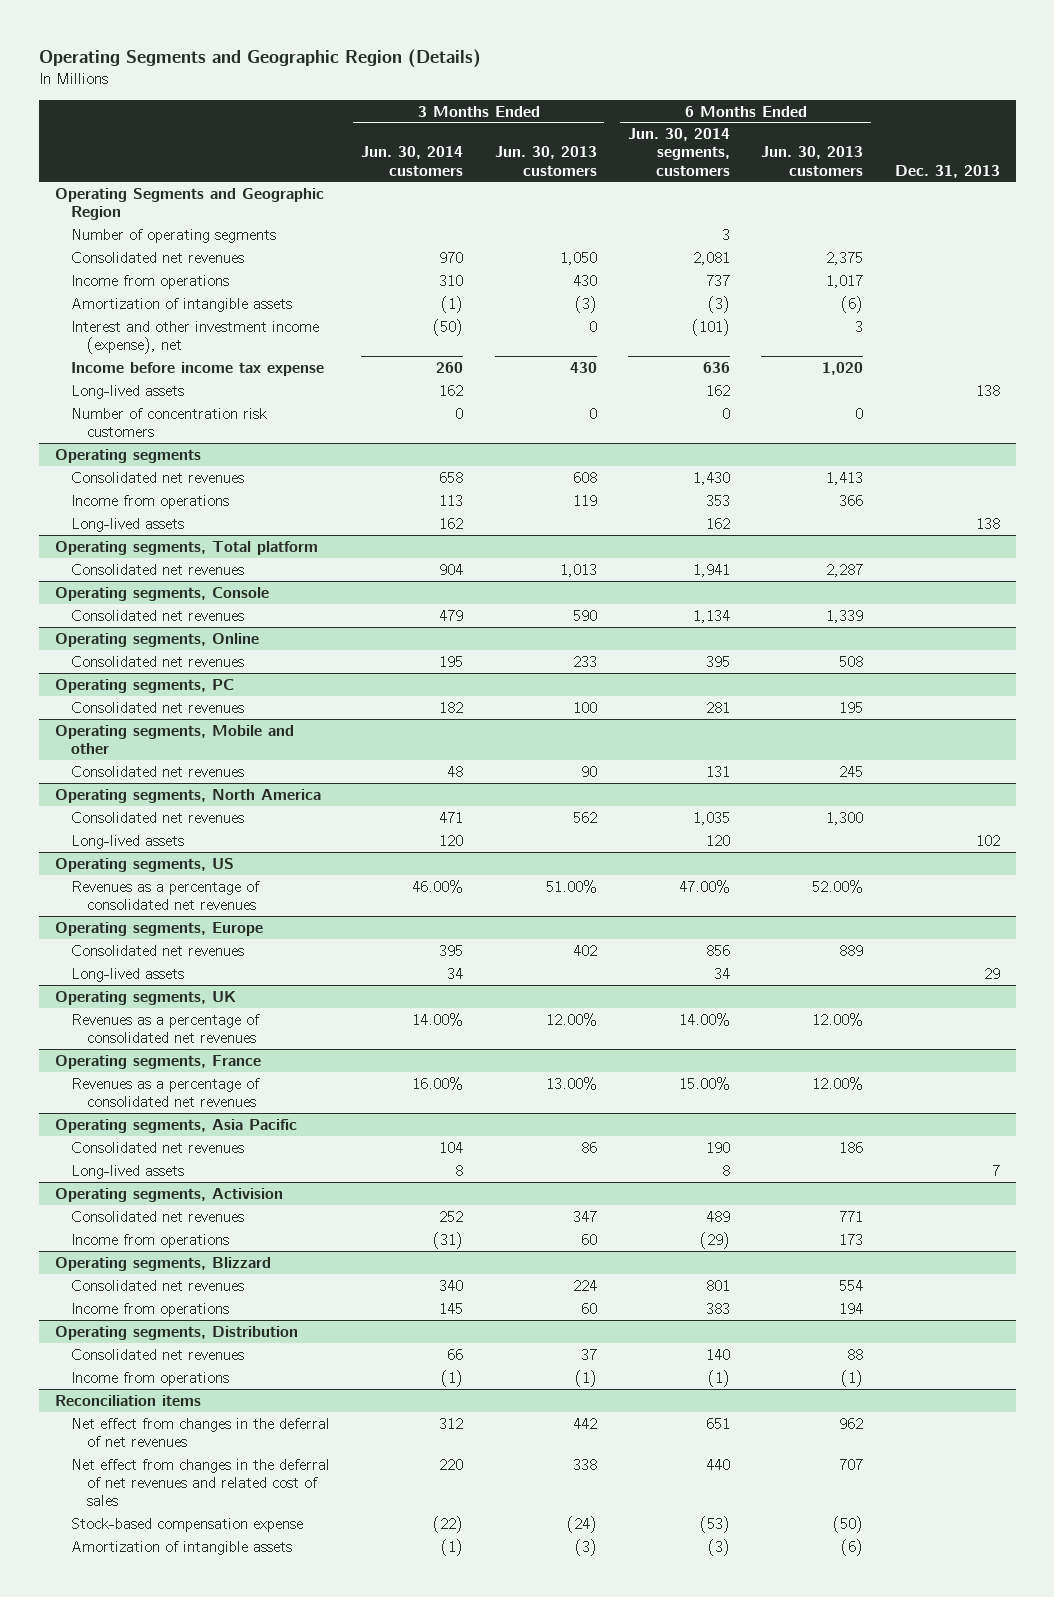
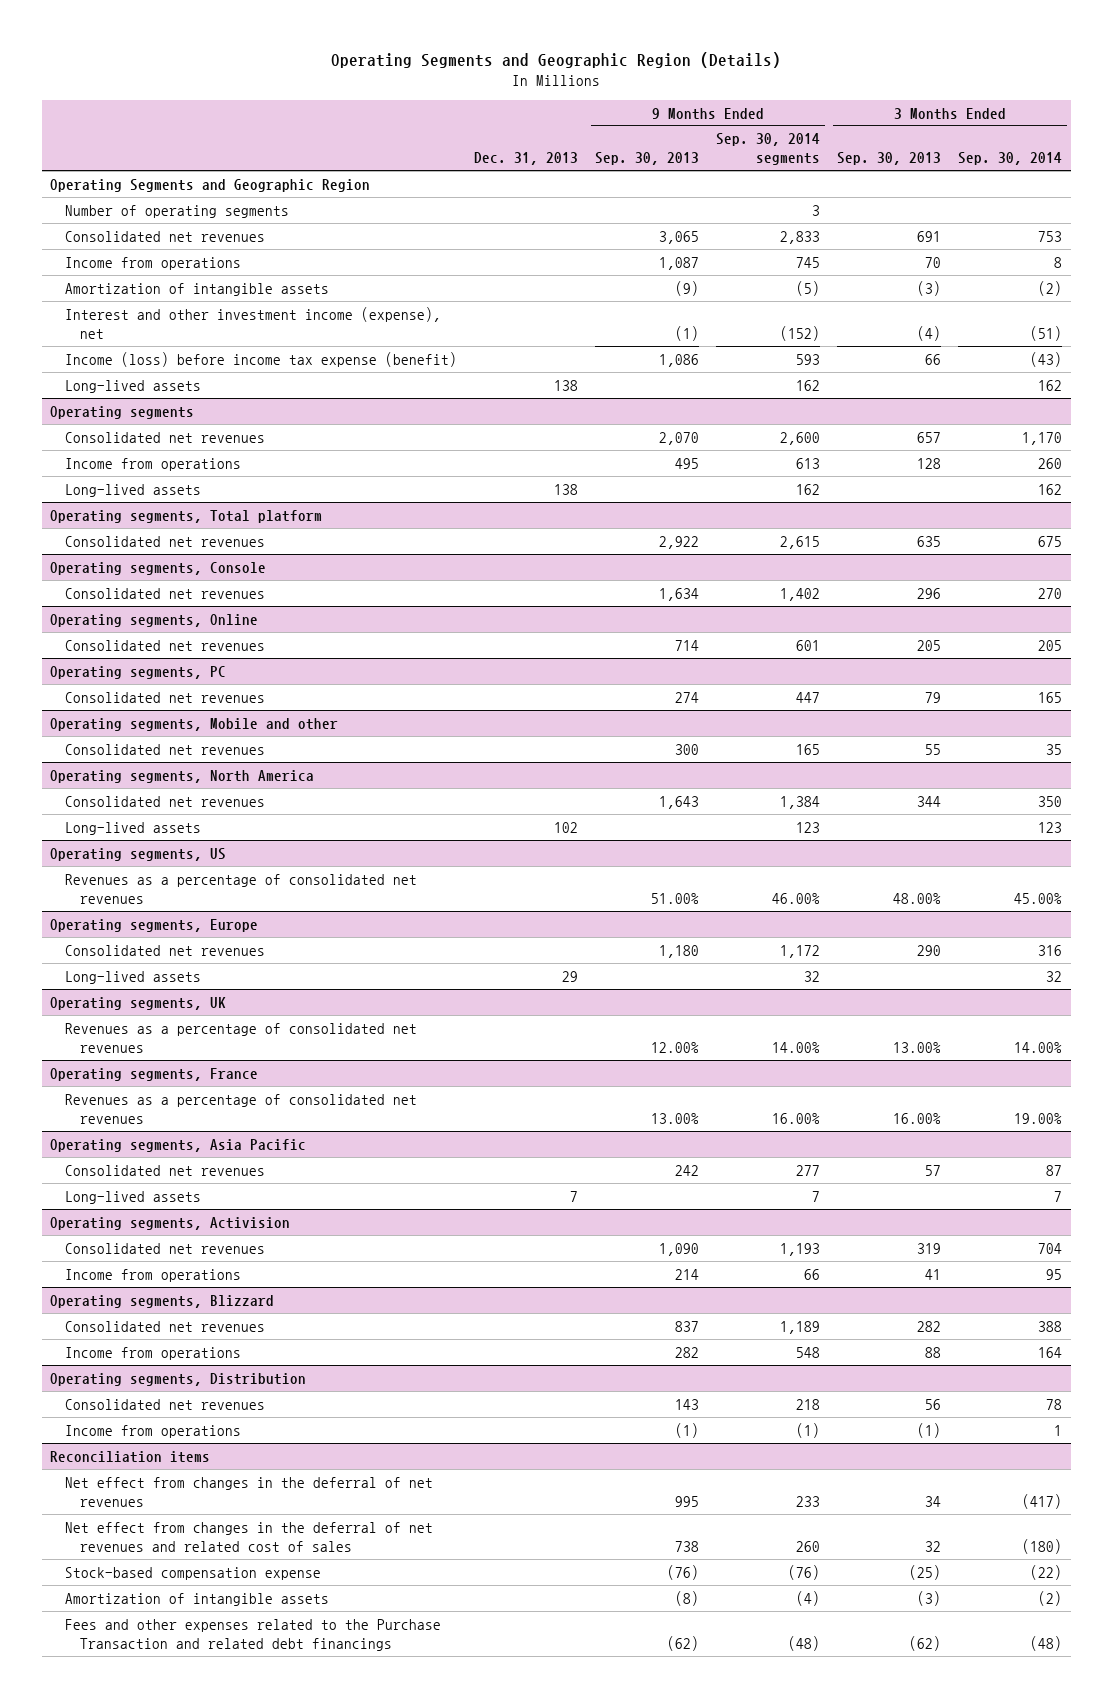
- | 3 Months Ended Jun. 30, 2014 customers | 3 Months Ended Jun. 30, 2013 customers | 6 Months Ended Jun. 30, 2014 segments, customers | 6 Months Ended Jun. 30, 2013 customers | Dec. 31, 2013
+ | Dec. 31, 2013 | 9 Months Ended Sep. 30, 2013 | 9 Months Ended Sep. 30, 2014 segments | 3 Months Ended Sep. 30, 2013 | 3 Months Ended Sep. 30, 2014
- Income before income tax expense | 260 | 430 | 636 | 1,020 |
+ Income (loss) before income tax expense (benefit) | | 1,086 | 593 | 66 | (43)
- Number of concentration risk customers | 0 | 0 | 0 | 0 |
@ Reconciliation items
+ Fees and other expenses related to the Purchase Transaction and related debt financings | | (62) | (48) | (62) | (48)

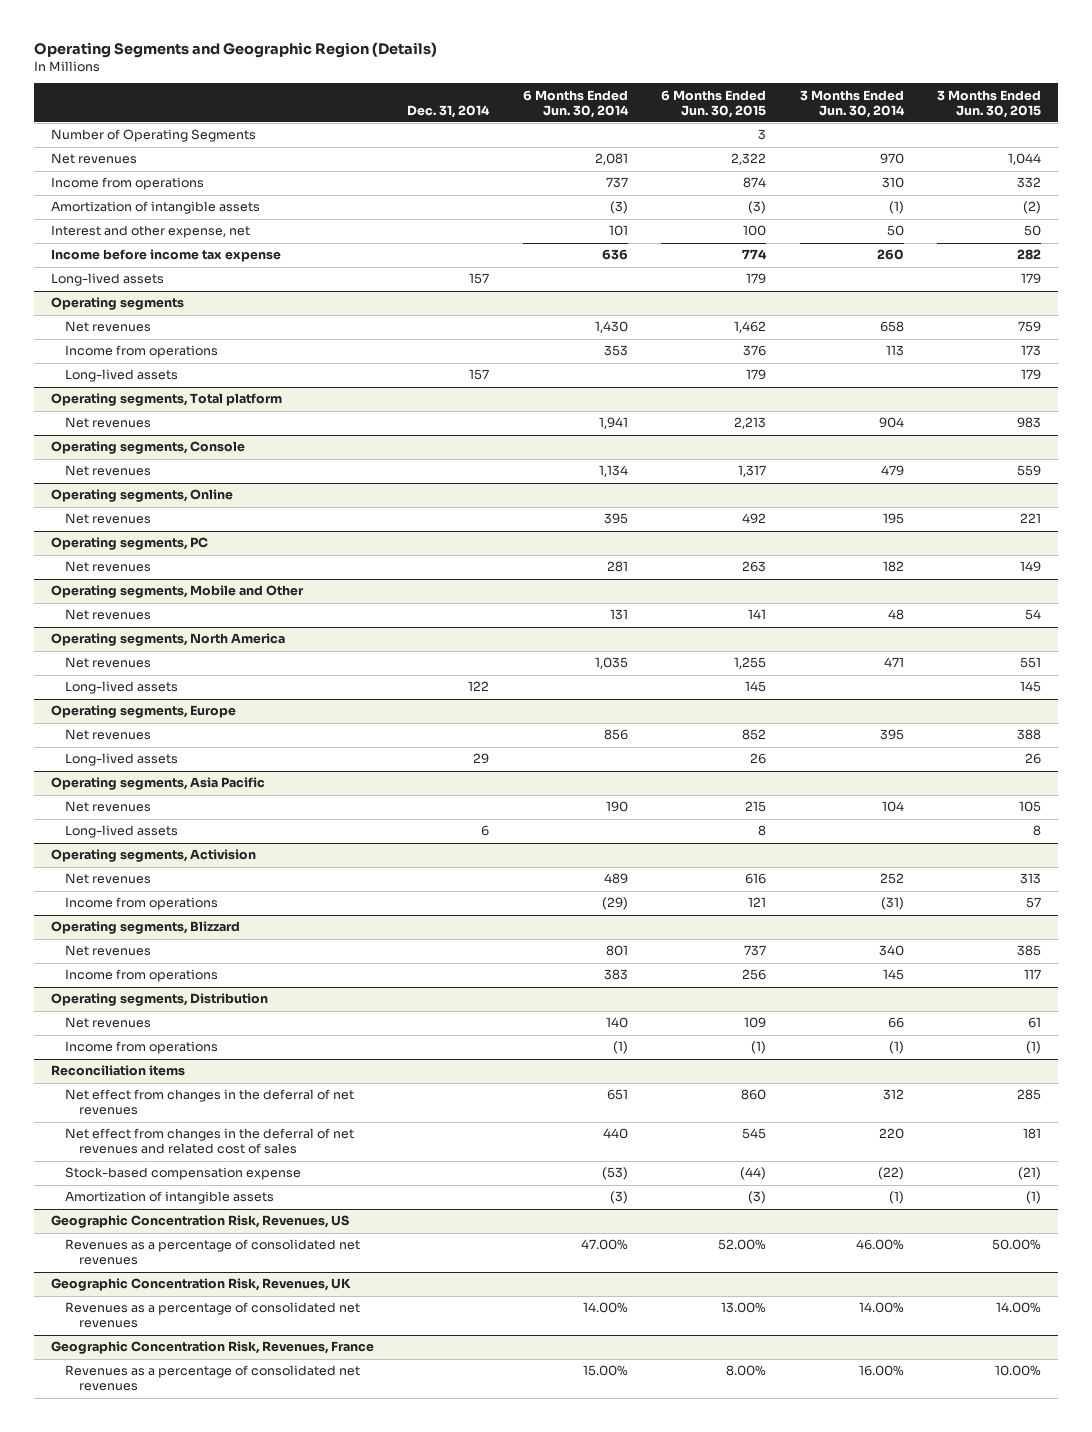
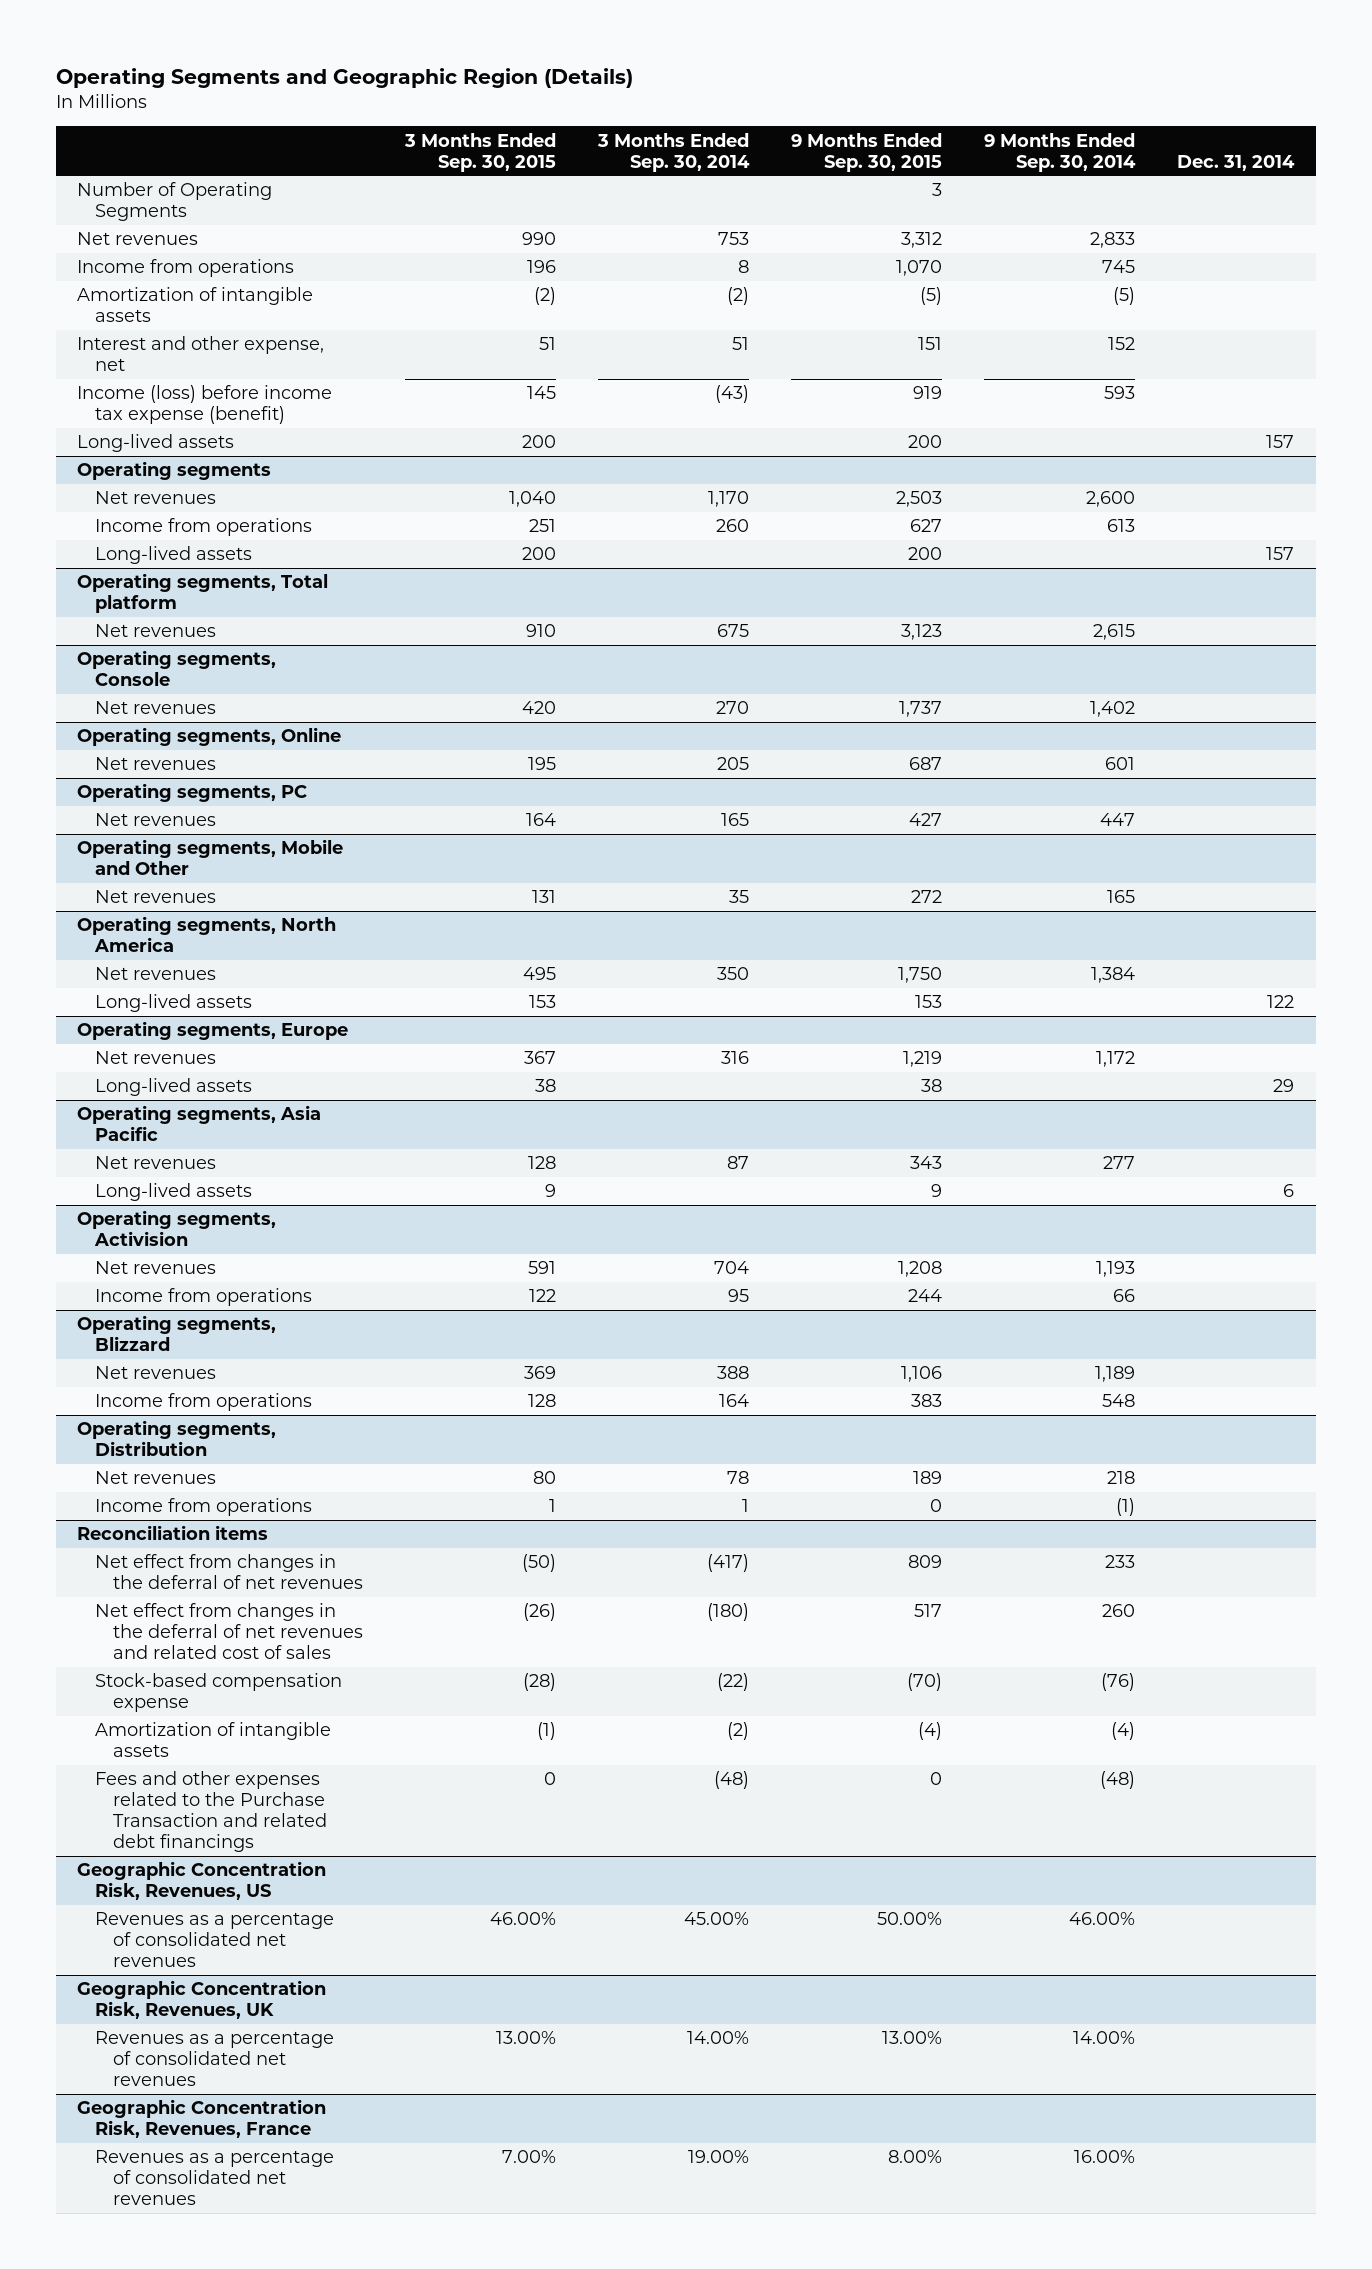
- | Dec. 31, 2014 | 6 Months Ended Jun. 30, 2014 | 6 Months Ended Jun. 30, 2015 | 3 Months Ended Jun. 30, 2014 | 3 Months Ended Jun. 30, 2015
+ | 3 Months Ended Sep. 30, 2015 | 3 Months Ended Sep. 30, 2014 | 9 Months Ended Sep. 30, 2015 | 9 Months Ended Sep. 30, 2014 | Dec. 31, 2014
- Income before income tax expense | | 636 | 774 | 260 | 282
+ Income (loss) before income tax expense (benefit) | 145 | (43) | 919 | 593 |
@ Reconciliation items
+ Fees and other expenses related to the Purchase Transaction and related debt financings | 0 | (48) | 0 | (48) |

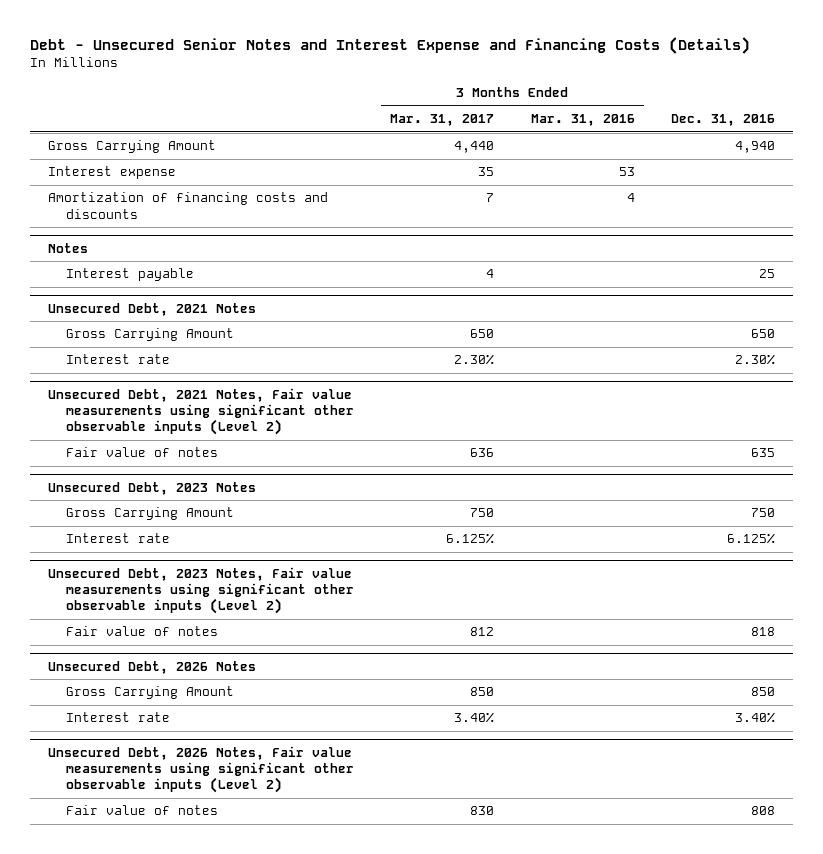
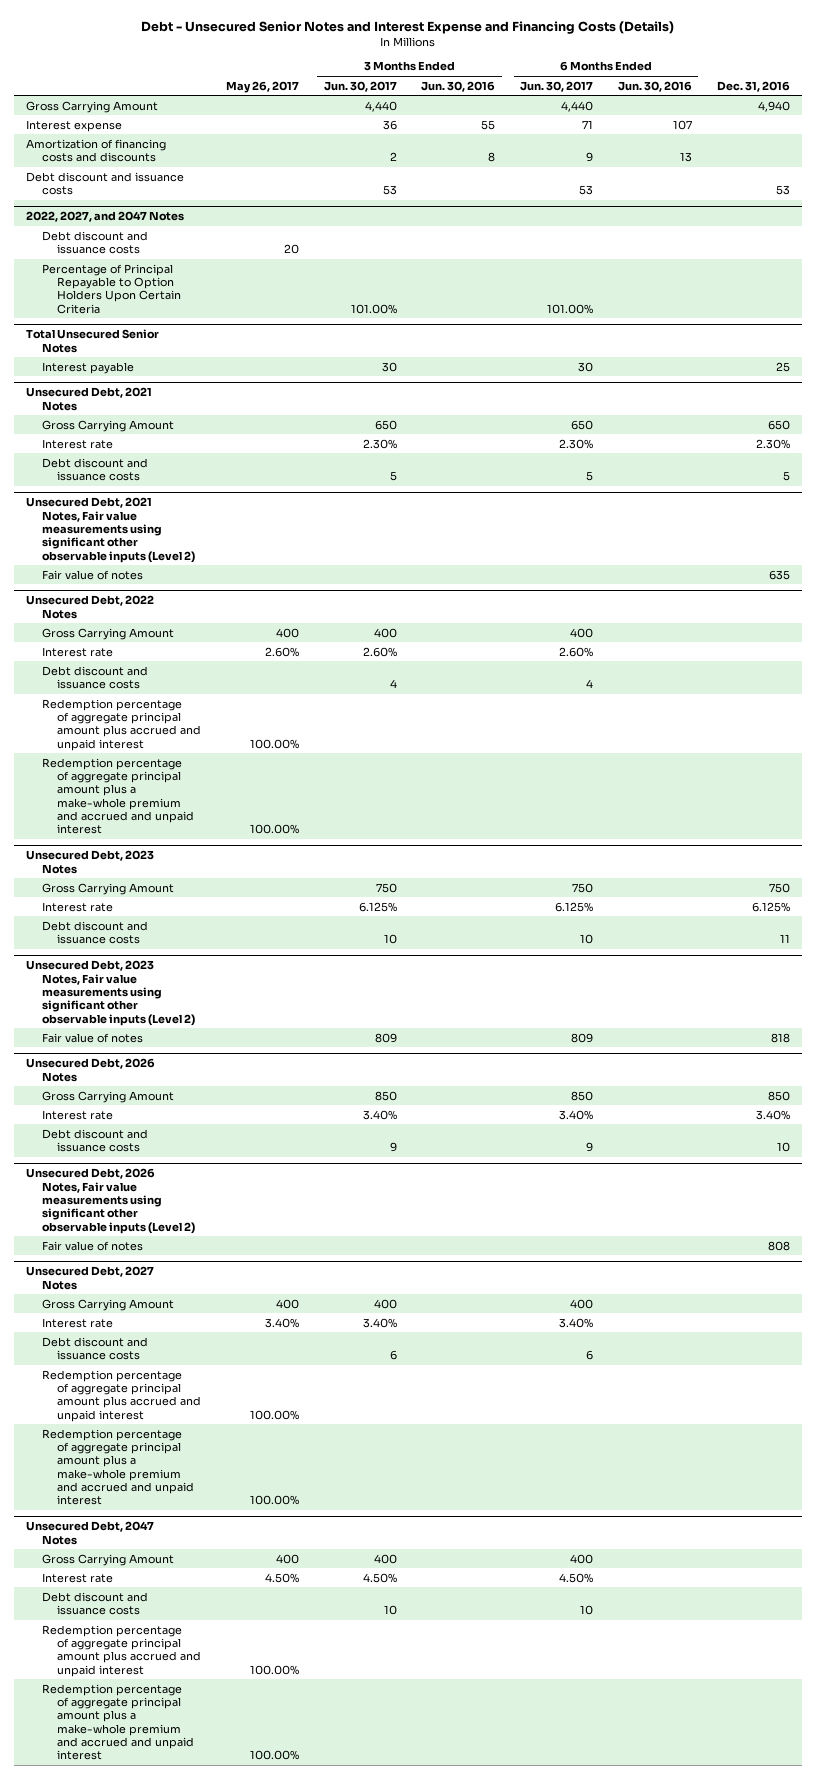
- | 3 Months Ended Mar. 31, 2017 | 3 Months Ended Mar. 31, 2016 | Dec. 31, 2016
+ | May 26, 2017 | 3 Months Ended Jun. 30, 2017 | 3 Months Ended Jun. 30, 2016 | 6 Months Ended Jun. 30, 2017 | 6 Months Ended Jun. 30, 2016 | Dec. 31, 2016
- Notes
+ Debt discount and issuance costs | | 53 | | 53 | | 53
+ 2022, 2027, and 2047 Notes
+ Debt discount and issuance costs | 20 | | | | |
+ Percentage of Principal Repayable to Option Holders Upon Certain Criteria | | 101.00% | | 101.00% | |
+ Total Unsecured Senior Notes
@ Unsecured Debt, 2021 Notes
+ Debt discount and issuance costs | | 5 | | 5 | | 5
+ Unsecured Debt, 2022 Notes
+ Gross Carrying Amount | 400 | 400 | | 400 | |
+ Interest rate | 2.60% | 2.60% | | 2.60% | |
+ Debt discount and issuance costs | | 4 | | 4 | |
+ Redemption percentage of aggregate principal amount plus accrued and unpaid interest | 100.00% | | | | |
+ Redemption percentage of aggregate principal amount plus a make-whole premium and accrued and unpaid interest | 100.00% | | | | |
@ Unsecured Debt, 2023 Notes
+ Debt discount and issuance costs | | 10 | | 10 | | 11
@ Unsecured Debt, 2026 Notes
+ Debt discount and issuance costs | | 9 | | 9 | | 10
+ Unsecured Debt, 2027 Notes
+ Gross Carrying Amount | 400 | 400 | | 400 | |
+ Interest rate | 3.40% | 3.40% | | 3.40% | |
+ Debt discount and issuance costs | | 6 | | 6 | |
+ Redemption percentage of aggregate principal amount plus accrued and unpaid interest | 100.00% | | | | |
+ Redemption percentage of aggregate principal amount plus a make-whole premium and accrued and unpaid interest | 100.00% | | | | |
+ Unsecured Debt, 2047 Notes
+ Gross Carrying Amount | 400 | 400 | | 400 | |
+ Interest rate | 4.50% | 4.50% | | 4.50% | |
+ Debt discount and issuance costs | | 10 | | 10 | |
+ Redemption percentage of aggregate principal amount plus accrued and unpaid interest | 100.00% | | | | |
+ Redemption percentage of aggregate principal amount plus a make-whole premium and accrued and unpaid interest | 100.00% | | | | |

